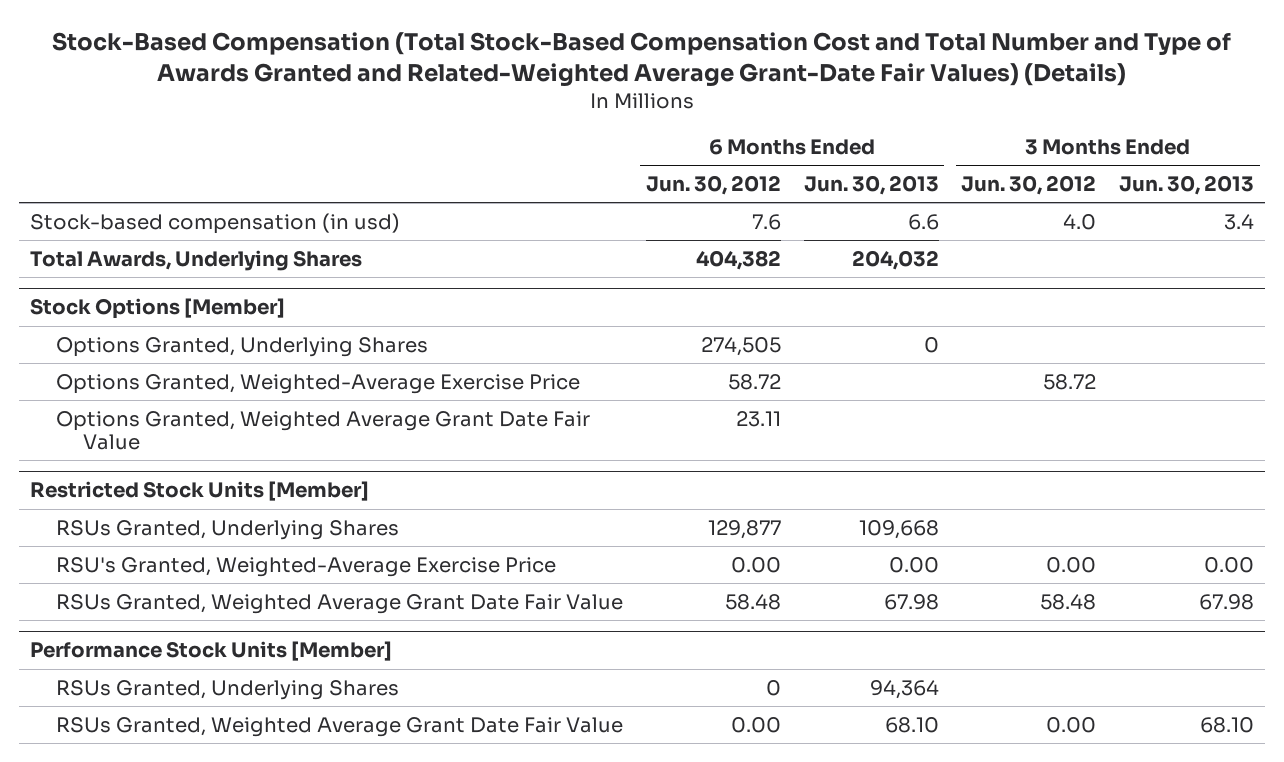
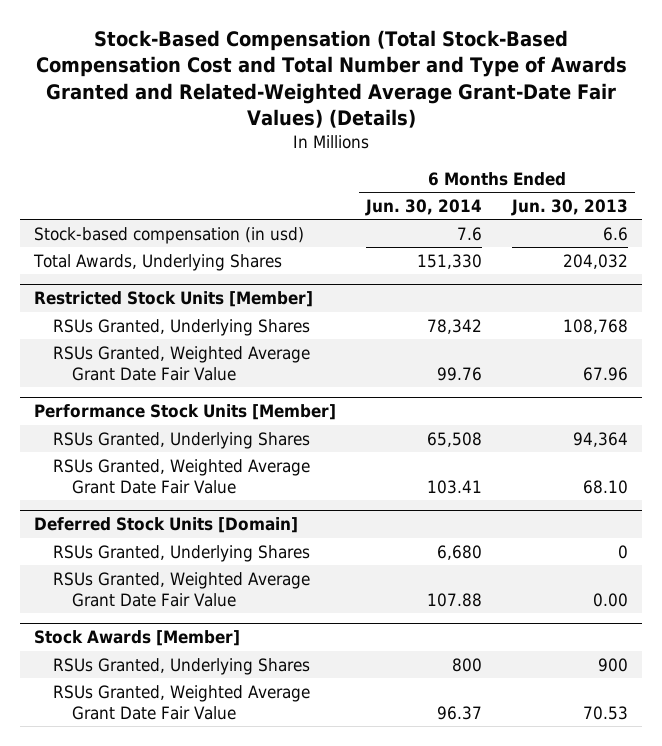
- | 6 Months Ended Jun. 30, 2012 | 6 Months Ended Jun. 30, 2013 | 3 Months Ended Jun. 30, 2012 | 3 Months Ended Jun. 30, 2013
+ | 6 Months Ended Jun. 30, 2014 | 6 Months Ended Jun. 30, 2013
- Stock Options [Member]
- Options Granted, Underlying Shares | 274,505 | 0 | |
- Options Granted, Weighted-Average Exercise Price | 58.72 | | 58.72 |
- Options Granted, Weighted Average Grant Date Fair Value | 23.11 | | |
@ Restricted Stock Units [Member]
- RSUs Granted, Underlying Shares | 129,877 | 109,668 | |
- RSU's Granted, Weighted-Average Exercise Price | 0.00 | 0.00 | 0.00 | 0.00
- RSUs Granted, Weighted Average Grant Date Fair Value | 58.48 | 67.98 | 58.48 | 67.98
+ RSUs Granted, Underlying Shares | 78,342 | 108,768
+ RSUs Granted, Weighted Average Grant Date Fair Value | 99.76 | 67.96
+ Deferred Stock Units [Domain]
+ RSUs Granted, Underlying Shares | 6,680 | 0
+ RSUs Granted, Weighted Average Grant Date Fair Value | 107.88 | 0.00
+ Stock Awards [Member]
+ RSUs Granted, Underlying Shares | 800 | 900
+ RSUs Granted, Weighted Average Grant Date Fair Value | 96.37 | 70.53

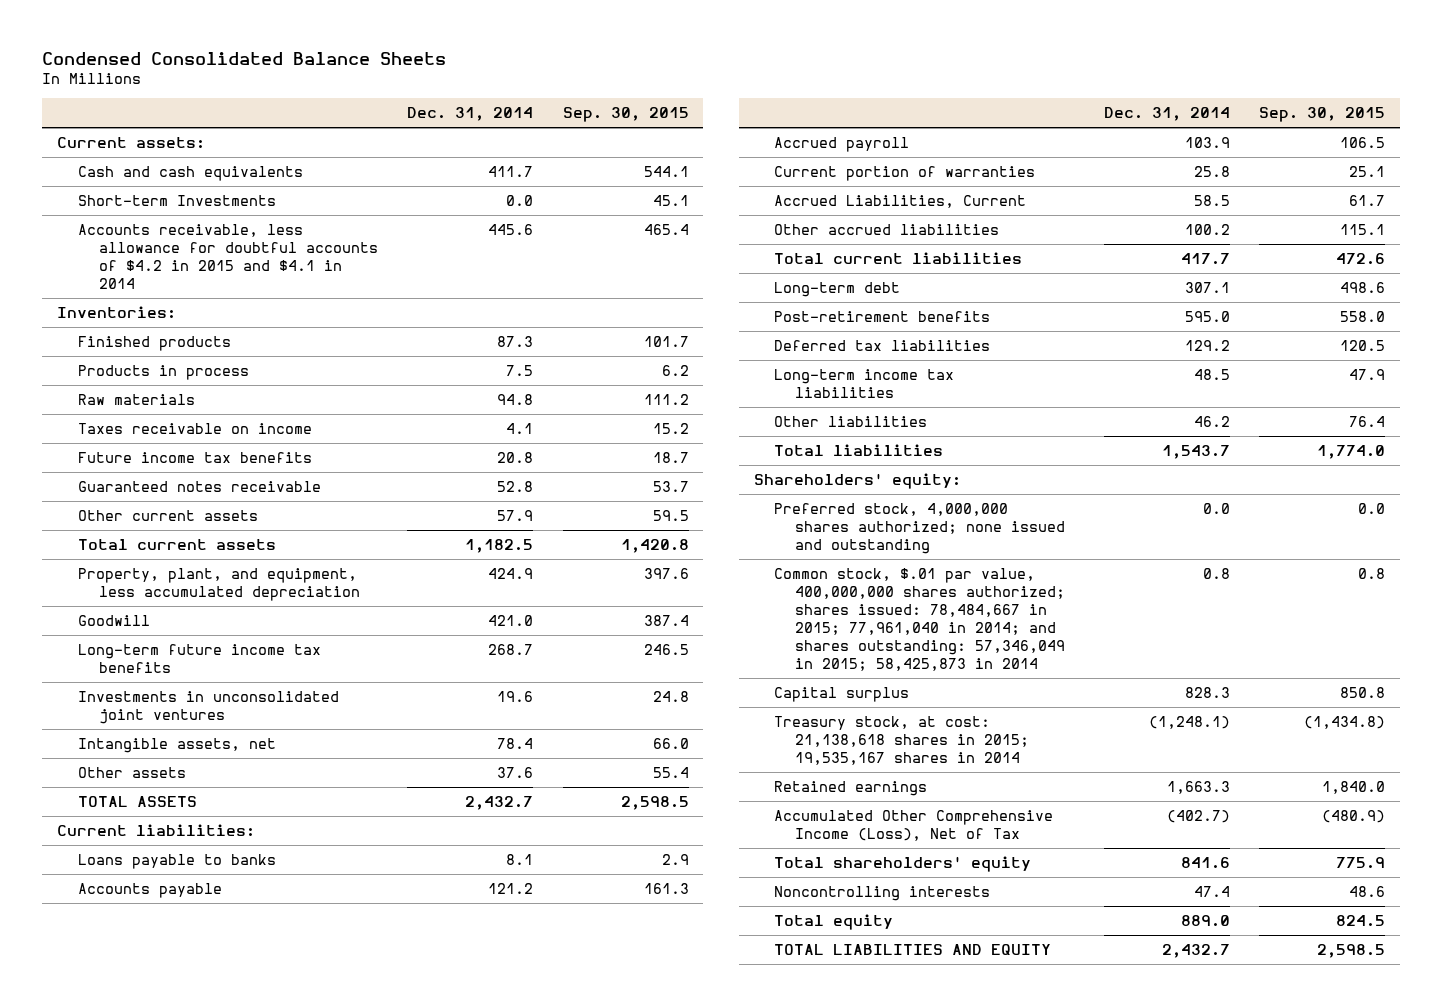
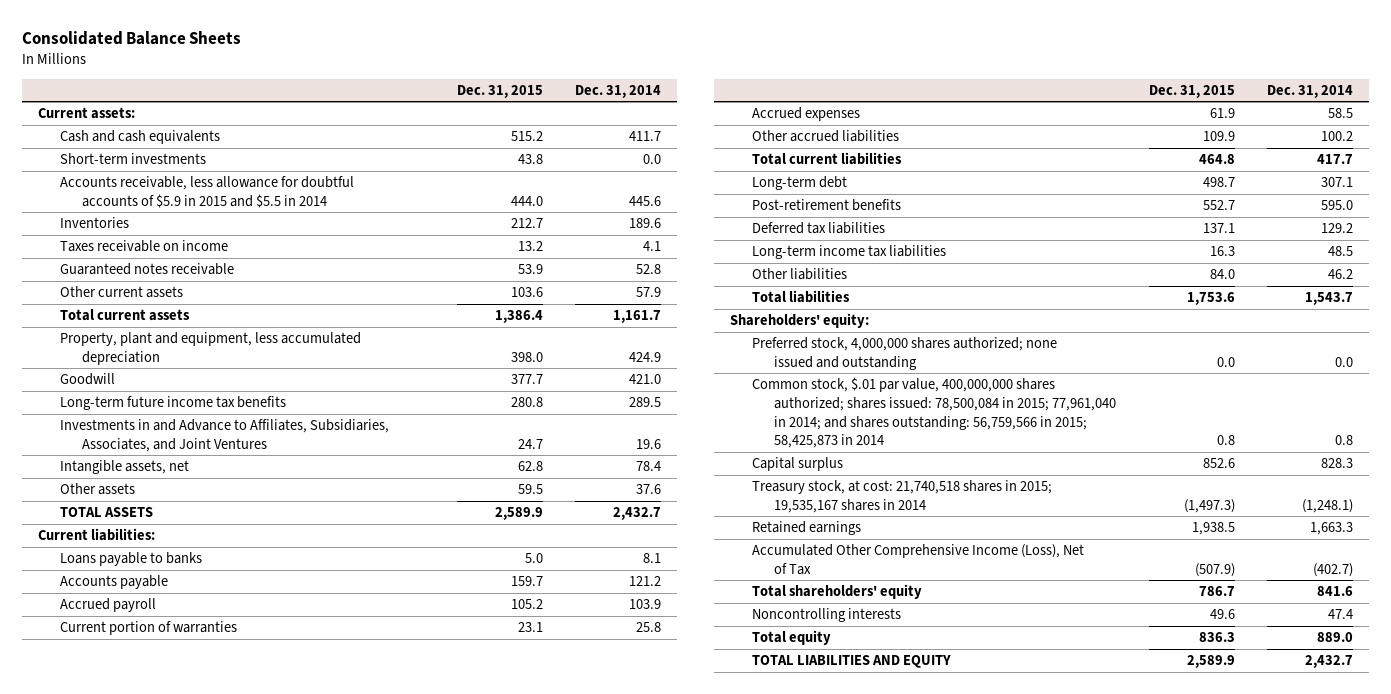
- Condensed Consolidated Balance Sheets
+ Consolidated Balance Sheets
- | Dec. 31, 2014 | Sep. 30, 2015
+ | Dec. 31, 2015 | Dec. 31, 2014
- Short-term Investments | 0.0 | 45.1
- Accounts receivable, less allowance for doubtful accounts of $4.2 in 2015 and $4.1 in 2014 | 445.6 | 465.4
- Inventories:
- Finished products | 87.3 | 101.7
- Products in process | 7.5 | 6.2
- Raw materials | 94.8 | 111.2
+ Short-term investments | 43.8 | 0.0
+ Accounts receivable, less allowance for doubtful accounts of $5.9 in 2015 and $5.5 in 2014 | 444.0 | 445.6
+ Inventories | 212.7 | 189.6
- Future income tax benefits | 20.8 | 18.7
- Total current assets | 1,182.5 | 1,420.8
- Property, plant, and equipment, less accumulated depreciation | 424.9 | 397.6
+ Total current assets | 1,386.4 | 1,161.7
+ Property, plant and equipment, less accumulated depreciation | 398.0 | 424.9
- Long-term future income tax benefits | 268.7 | 246.5
- Investments in unconsolidated joint ventures | 19.6 | 24.8
+ Long-term future income tax benefits | 280.8 | 289.5
+ Investments in and Advance to Affiliates, Subsidiaries, Associates, and Joint Ventures | 24.7 | 19.6
- Accrued Liabilities, Current | 58.5 | 61.7
+ Accrued expenses | 61.9 | 58.5
- Common stock, $.01 par value, 400,000,000 shares authorized; shares issued: 78,484,667 in 2015; 77,961,040 in 2014; and shares outstanding: 57,346,049 in 2015; 58,425,873 in 2014 | 0.8 | 0.8
+ Common stock, $.01 par value, 400,000,000 shares authorized; shares issued: 78,500,084 in 2015; 77,961,040 in 2014; and shares outstanding: 56,759,566 in 2015; 58,425,873 in 2014 | 0.8 | 0.8
- Treasury stock, at cost: 21,138,618 shares in 2015; 19,535,167 shares in 2014 | (1,248.1) | (1,434.8)
+ Treasury stock, at cost: 21,740,518 shares in 2015; 19,535,167 shares in 2014 | (1,497.3) | (1,248.1)

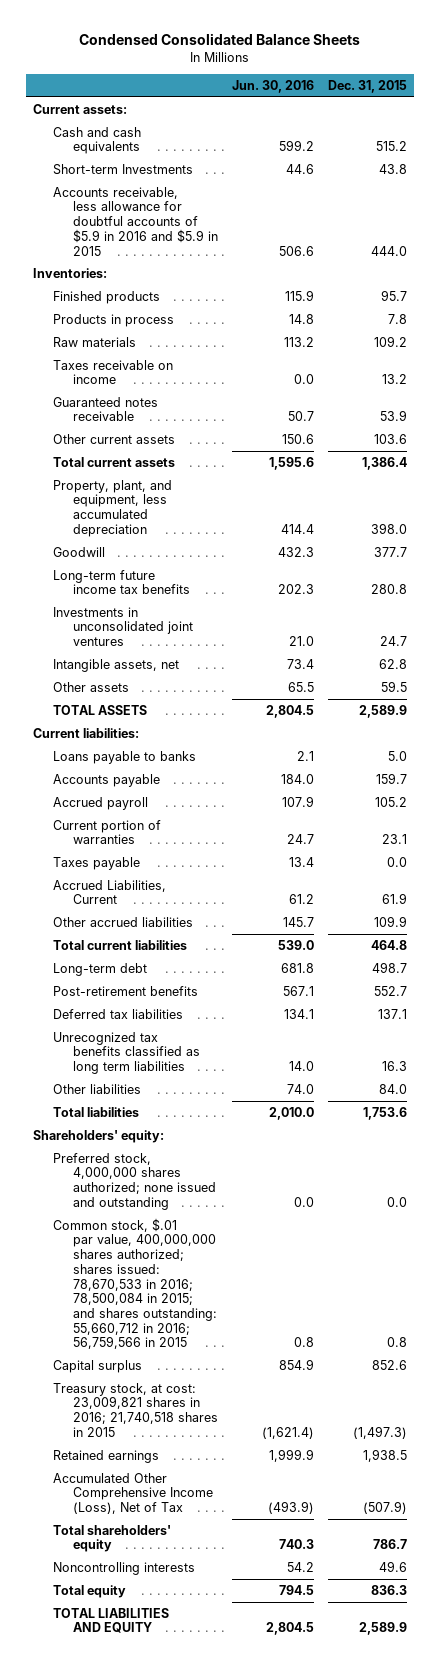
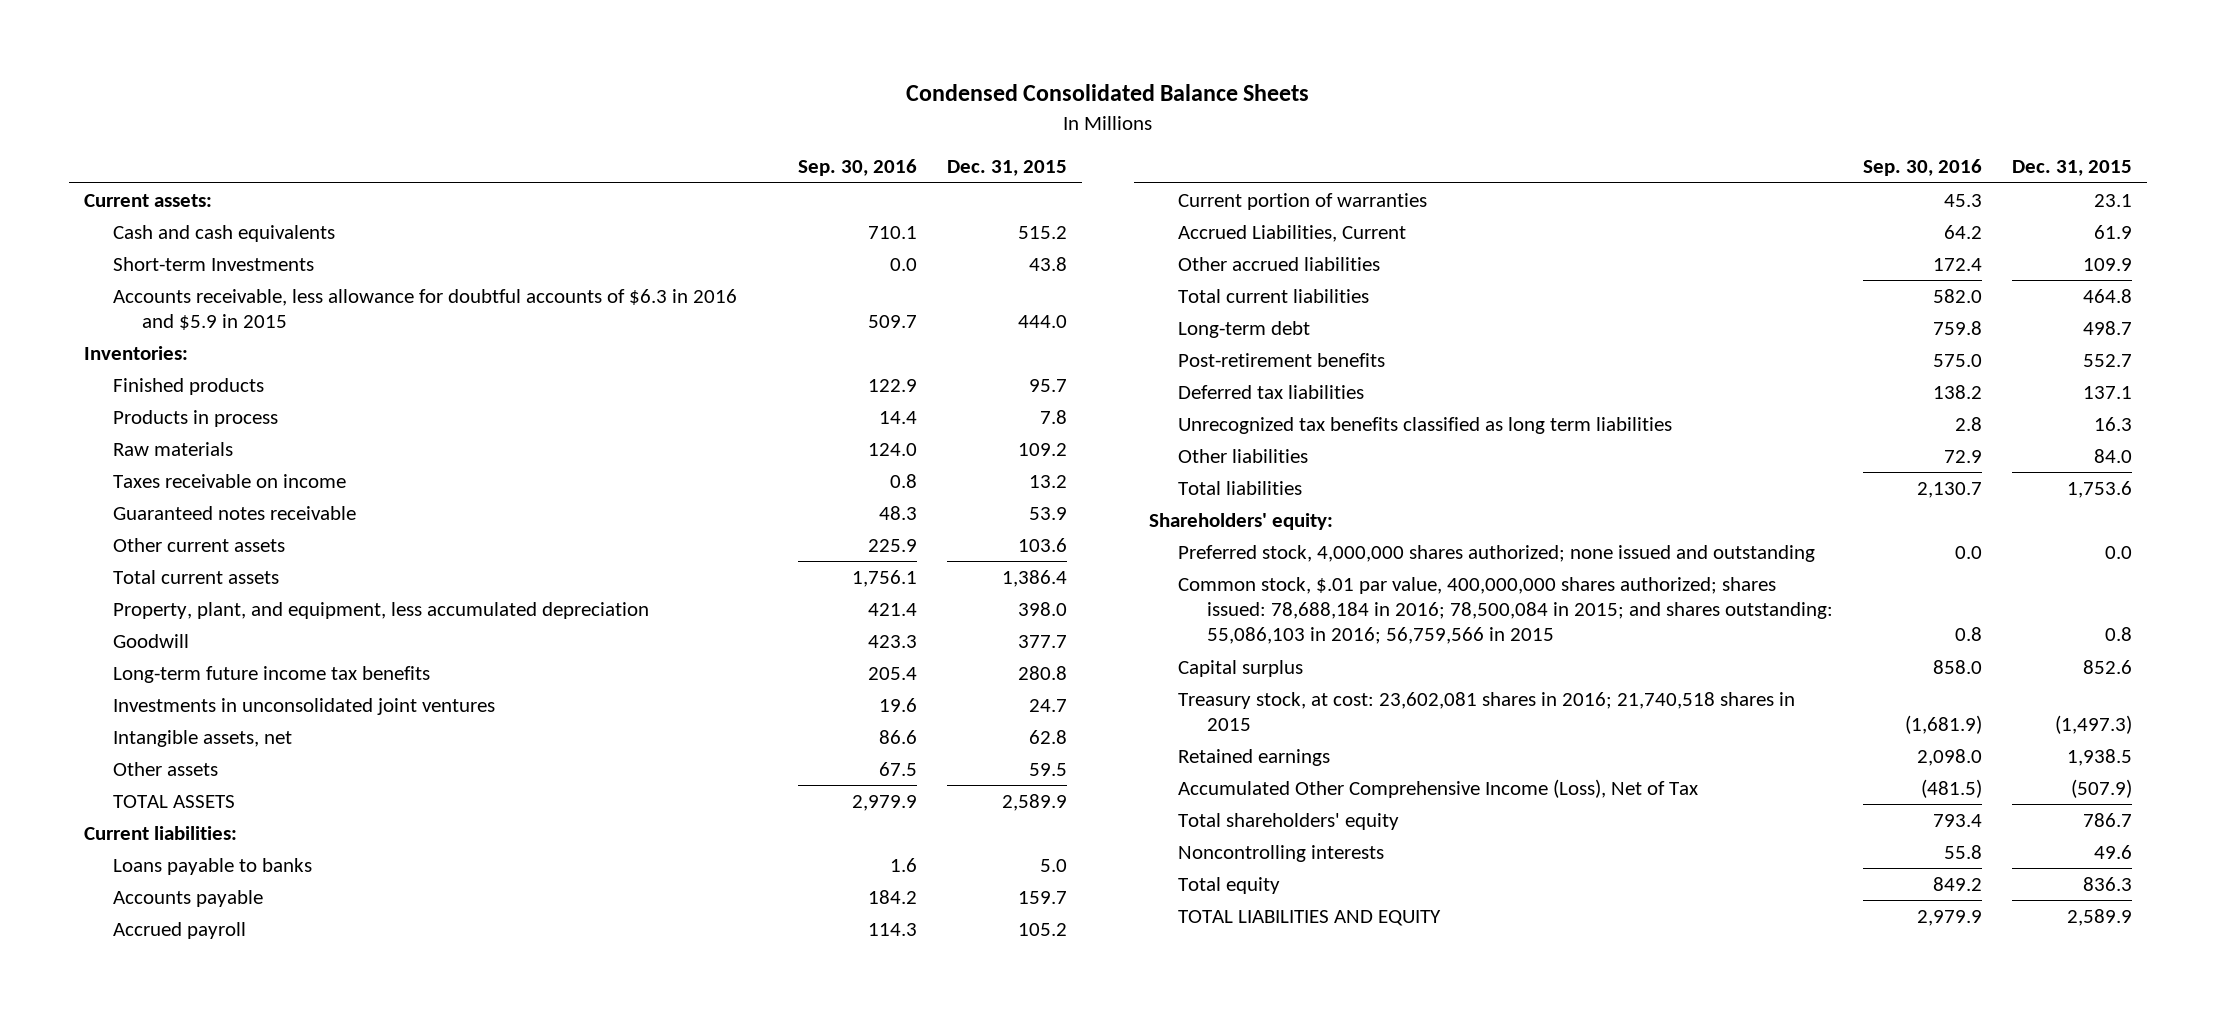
- | Jun. 30, 2016 | Dec. 31, 2015
+ | Sep. 30, 2016 | Dec. 31, 2015
- Accounts receivable, less allowance for doubtful accounts of $5.9 in 2016 and $5.9 in 2015 | 506.6 | 444.0
+ Accounts receivable, less allowance for doubtful accounts of $6.3 in 2016 and $5.9 in 2015 | 509.7 | 444.0
- Taxes payable | 13.4 | 0.0
- Common stock, $.01 par value, 400,000,000 shares authorized; shares issued: 78,670,533 in 2016; 78,500,084 in 2015; and shares outstanding: 55,660,712 in 2016; 56,759,566 in 2015 | 0.8 | 0.8
+ Common stock, $.01 par value, 400,000,000 shares authorized; shares issued: 78,688,184 in 2016; 78,500,084 in 2015; and shares outstanding: 55,086,103 in 2016; 56,759,566 in 2015 | 0.8 | 0.8
- Treasury stock, at cost: 23,009,821 shares in 2016; 21,740,518 shares in 2015 | (1,621.4) | (1,497.3)
+ Treasury stock, at cost: 23,602,081 shares in 2016; 21,740,518 shares in 2015 | (1,681.9) | (1,497.3)

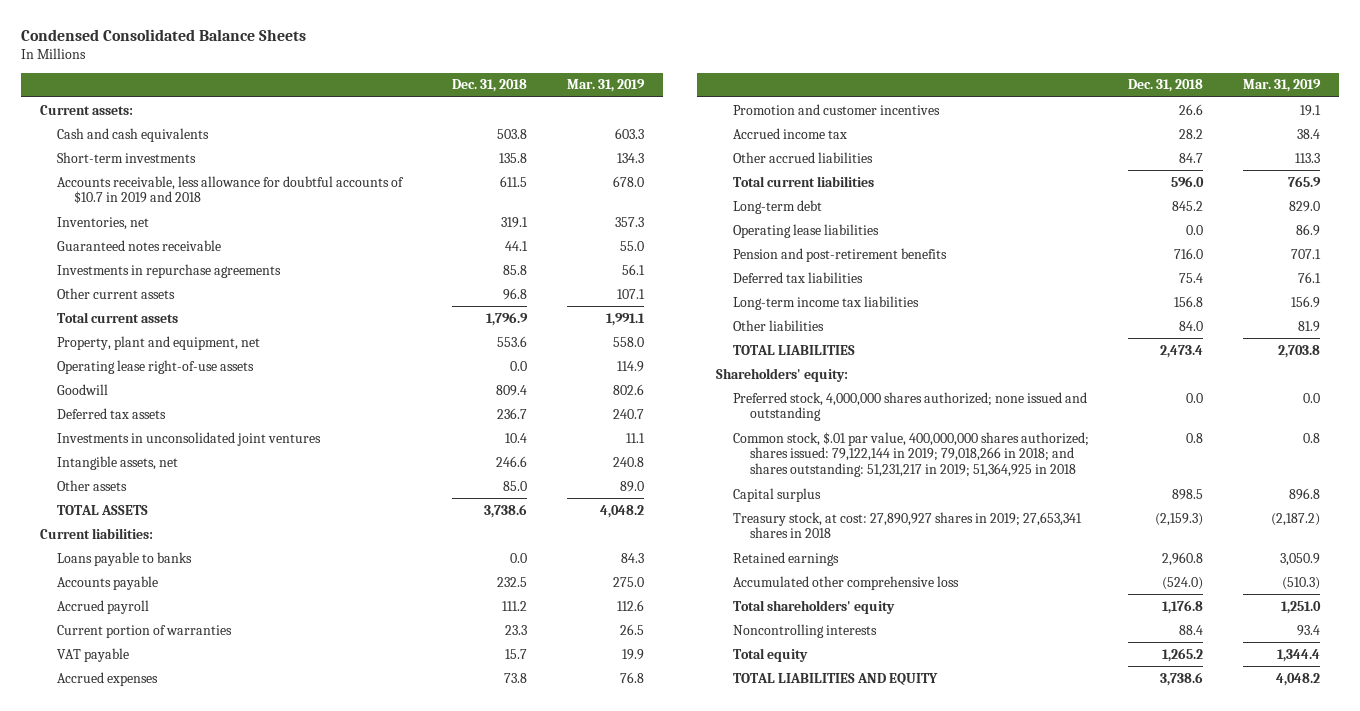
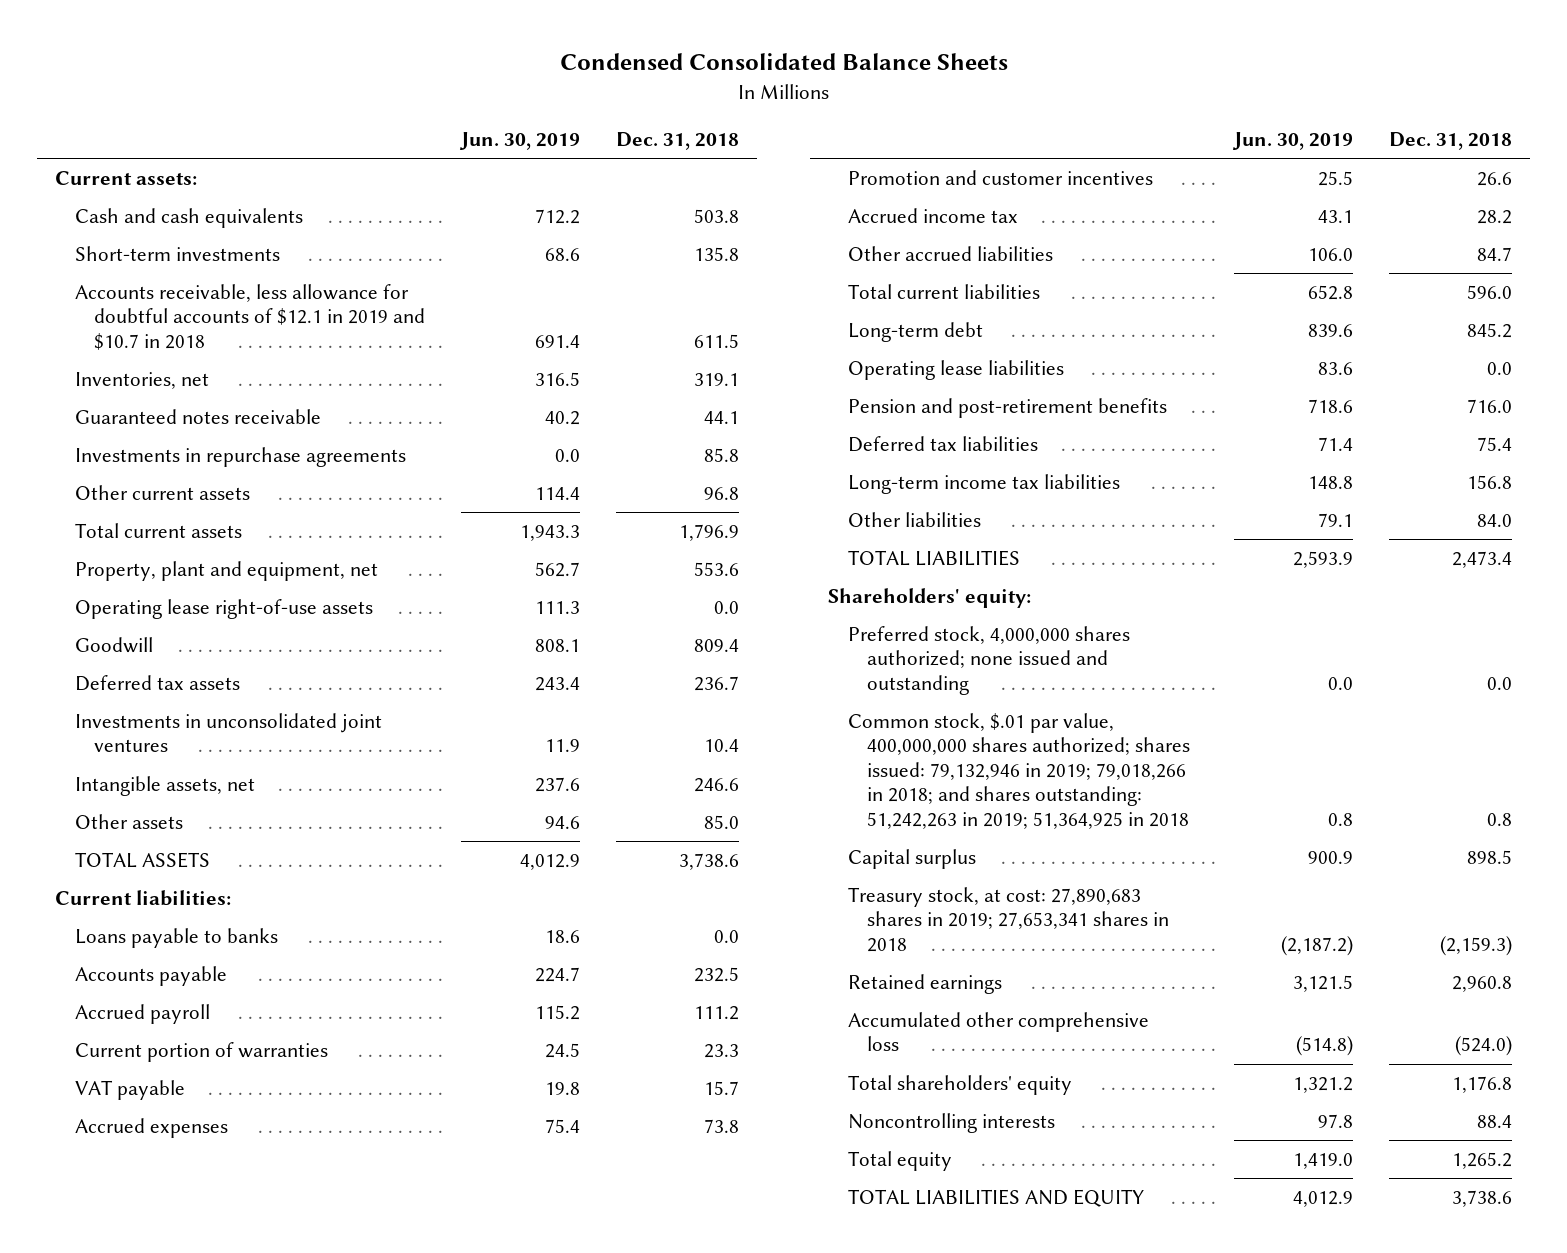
- | Dec. 31, 2018 | Mar. 31, 2019
+ | Jun. 30, 2019 | Dec. 31, 2018
- Accounts receivable, less allowance for doubtful accounts of $10.7 in 2019 and 2018 | 611.5 | 678.0
+ Accounts receivable, less allowance for doubtful accounts of $12.1 in 2019 and $10.7 in 2018 | 691.4 | 611.5
- Common stock, $.01 par value, 400,000,000 shares authorized; shares issued: 79,122,144 in 2019; 79,018,266 in 2018; and shares outstanding: 51,231,217 in 2019; 51,364,925 in 2018 | 0.8 | 0.8
+ Common stock, $.01 par value, 400,000,000 shares authorized; shares issued: 79,132,946 in 2019; 79,018,266 in 2018; and shares outstanding: 51,242,263 in 2019; 51,364,925 in 2018 | 0.8 | 0.8
- Treasury stock, at cost: 27,890,927 shares in 2019; 27,653,341 shares in 2018 | (2,159.3) | (2,187.2)
+ Treasury stock, at cost: 27,890,683 shares in 2019; 27,653,341 shares in 2018 | (2,187.2) | (2,159.3)

